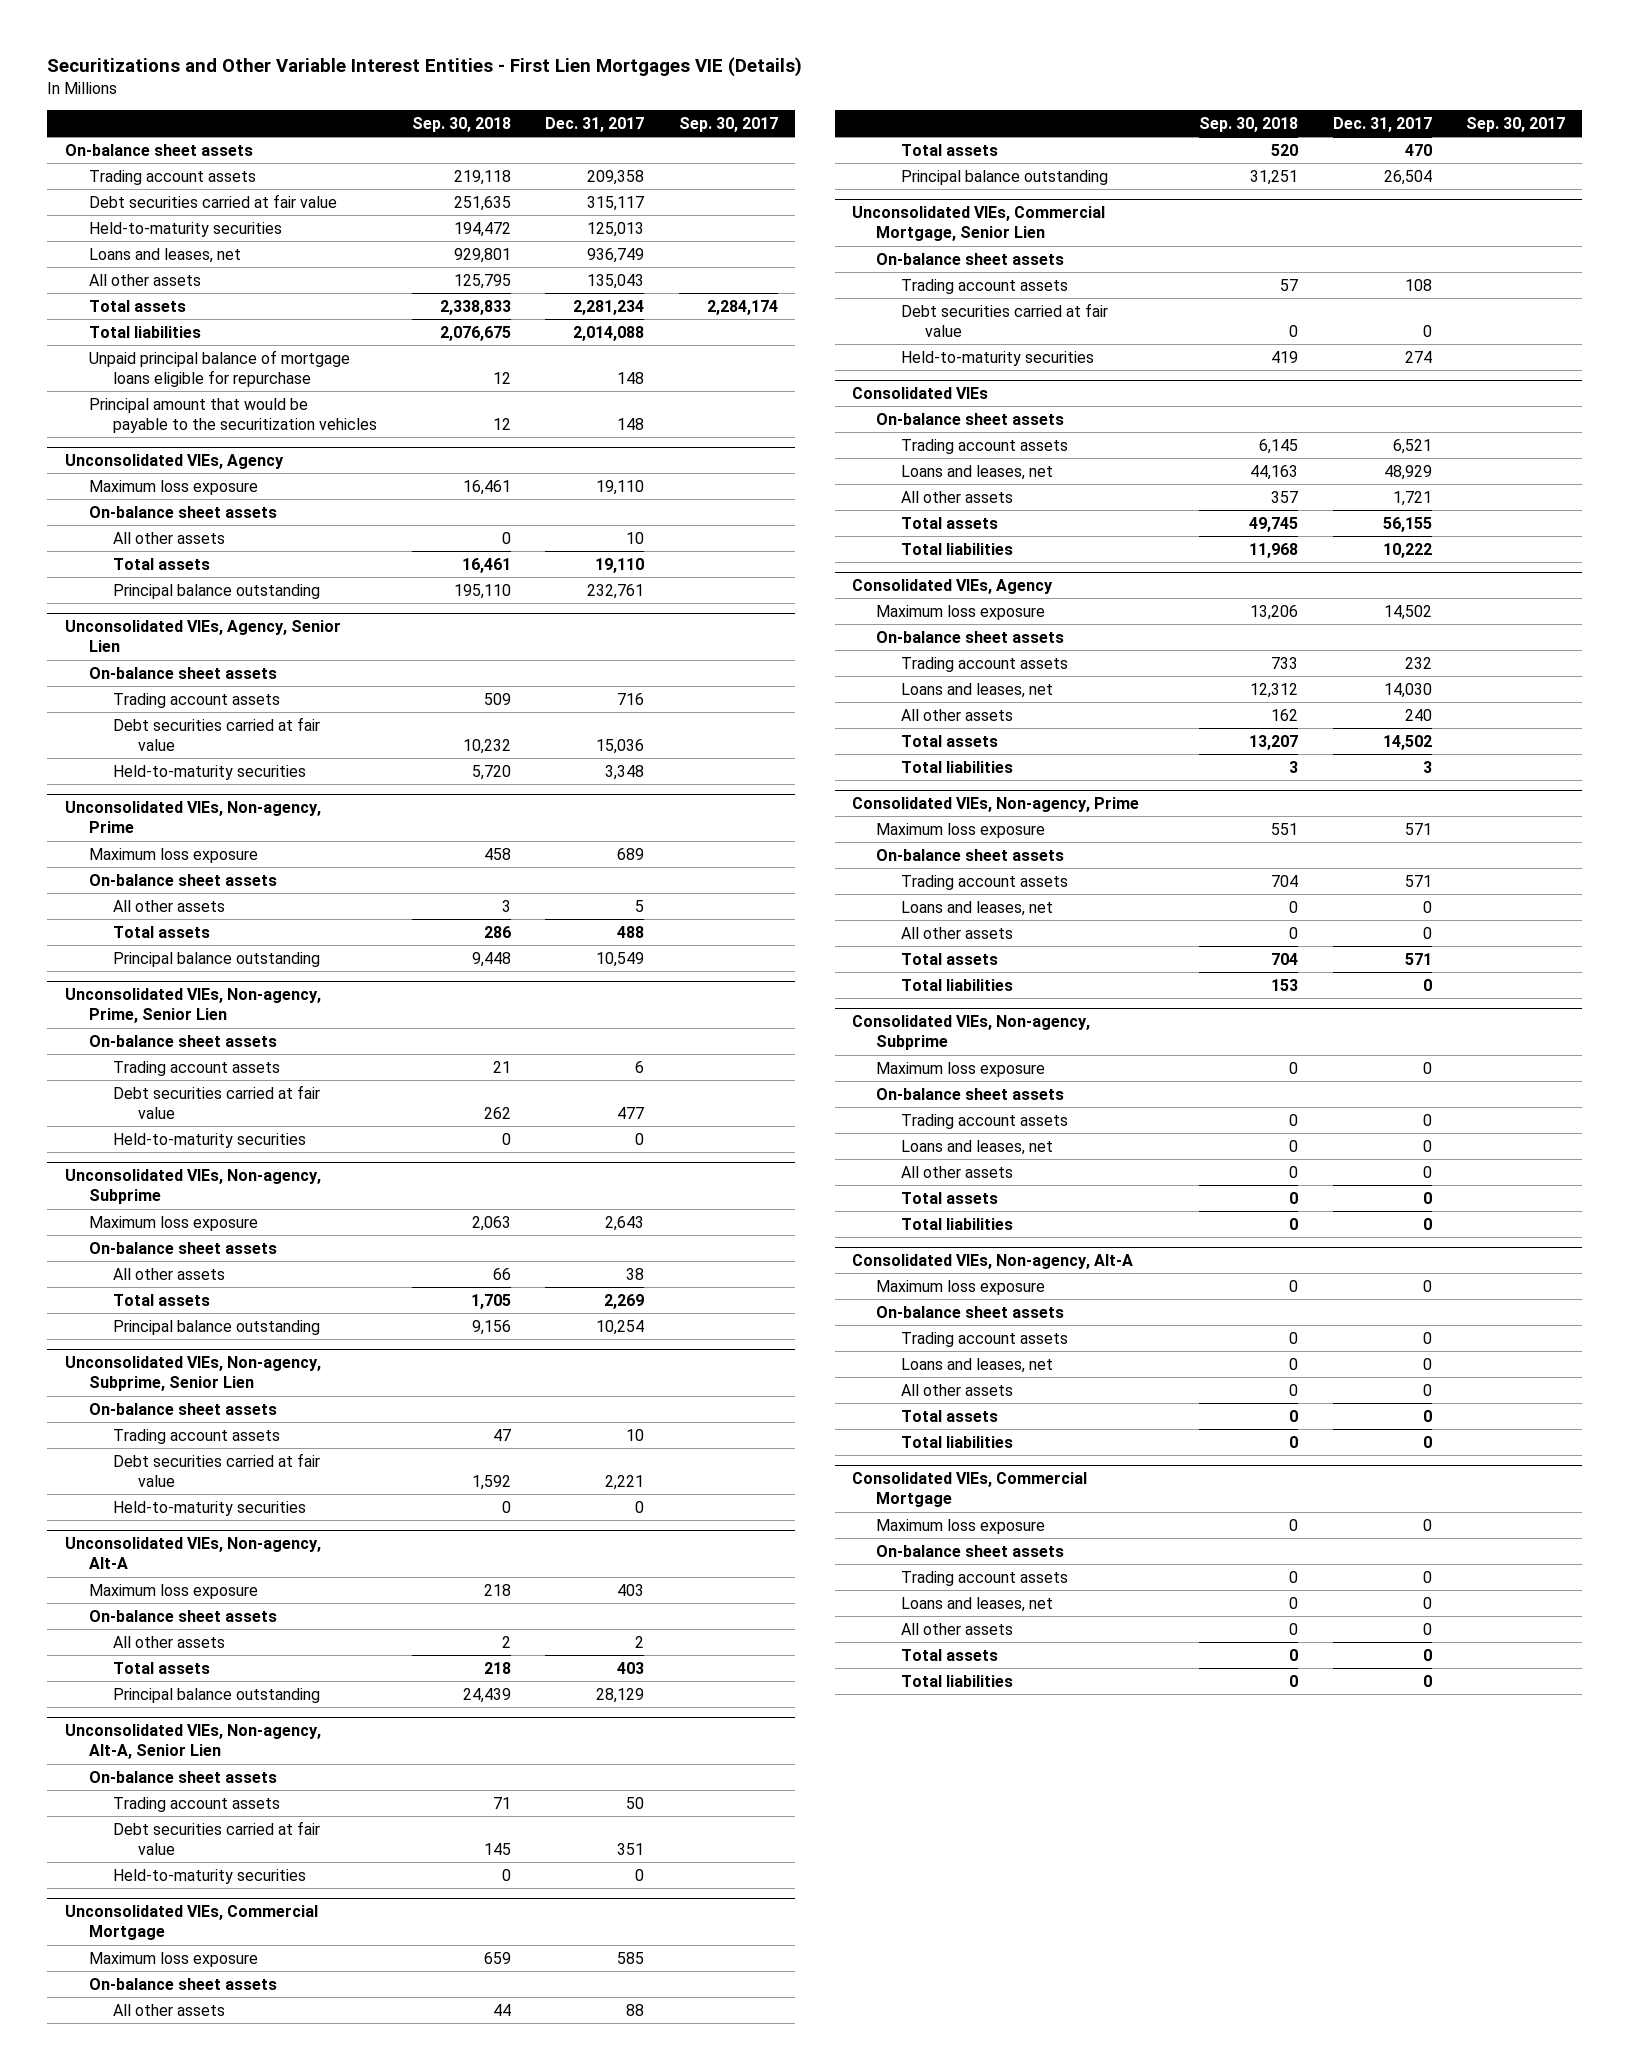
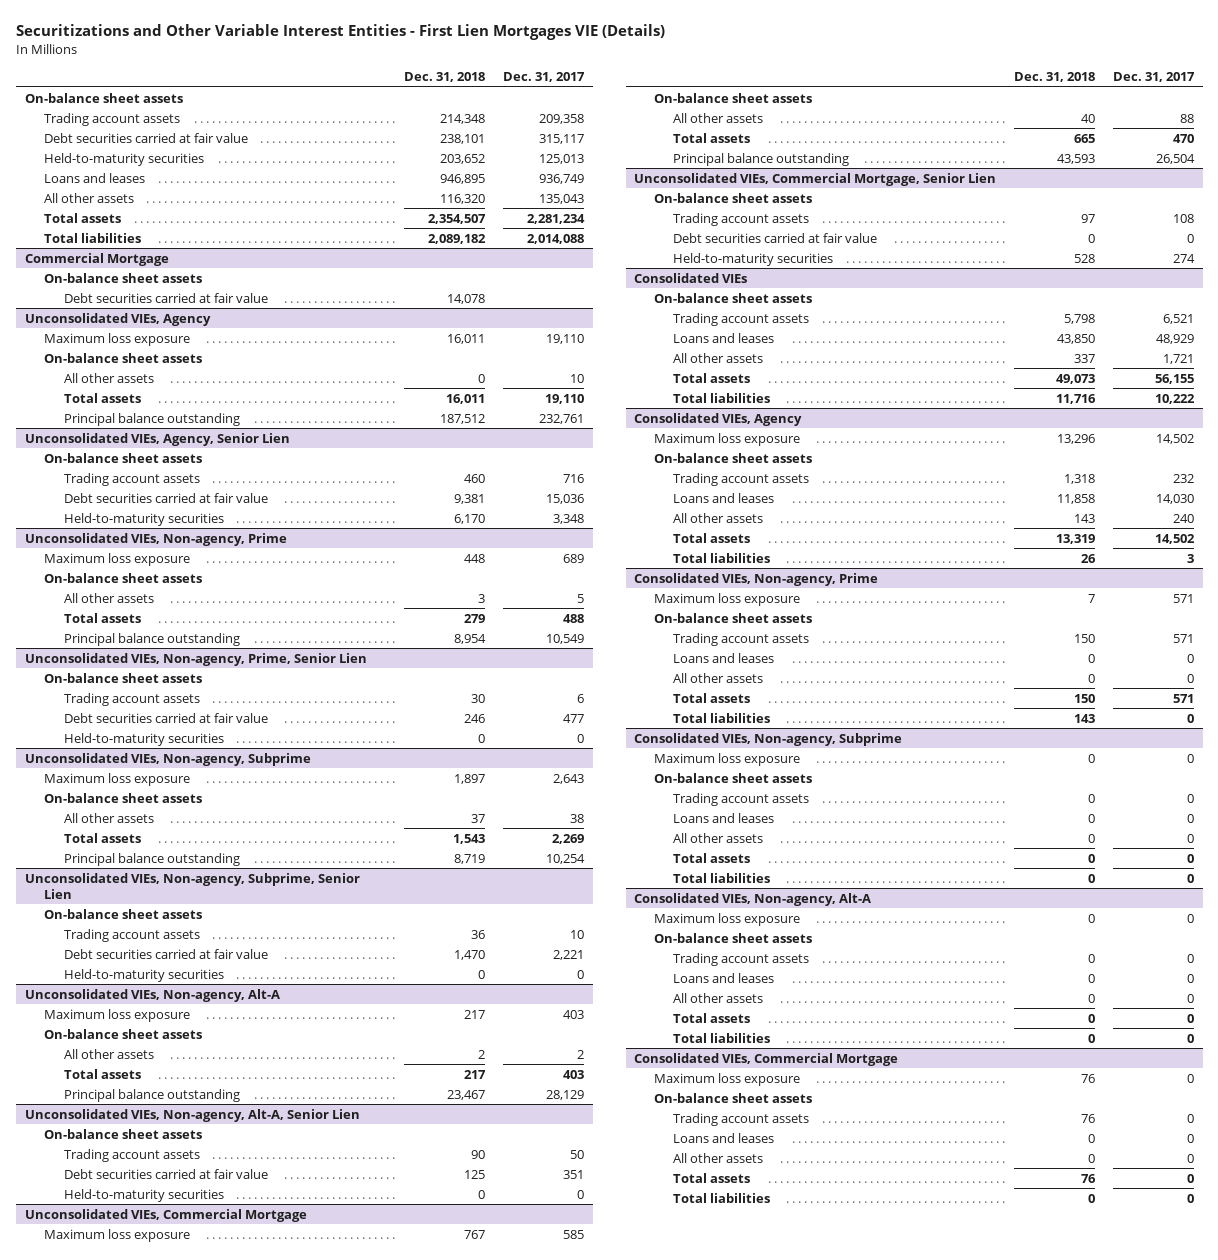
- | Sep. 30, 2018 | Dec. 31, 2017 | Sep. 30, 2017
+ | Dec. 31, 2018 | Dec. 31, 2017
- Loans and leases, net | 929,801 | 936,749 |
+ Loans and leases | 946,895 | 936,749
- Unpaid principal balance of mortgage loans eligible for repurchase | 12 | 148 |
- Principal amount that would be payable to the securitization vehicles | 12 | 148 |
+ Commercial Mortgage
+ On-balance sheet assets
+ Debt securities carried at fair value | 14,078 |
@ Consolidated VIEs
- Loans and leases, net | 44,163 | 48,929 |
+ Loans and leases | 43,850 | 48,929
@ Consolidated VIEs, Agency
- Loans and leases, net | 12,312 | 14,030 |
+ Loans and leases | 11,858 | 14,030
@ Consolidated VIEs, Non-agency, Prime
- Loans and leases, net | 0 | 0 |
+ Loans and leases | 0 | 0
@ Consolidated VIEs, Non-agency, Subprime
- Loans and leases, net | 0 | 0 |
+ Loans and leases | 0 | 0
@ Consolidated VIEs, Non-agency, Alt-A
- Loans and leases, net | 0 | 0 |
+ Loans and leases | 0 | 0
@ Consolidated VIEs, Commercial Mortgage
- Loans and leases, net | 0 | 0 |
+ Loans and leases | 0 | 0

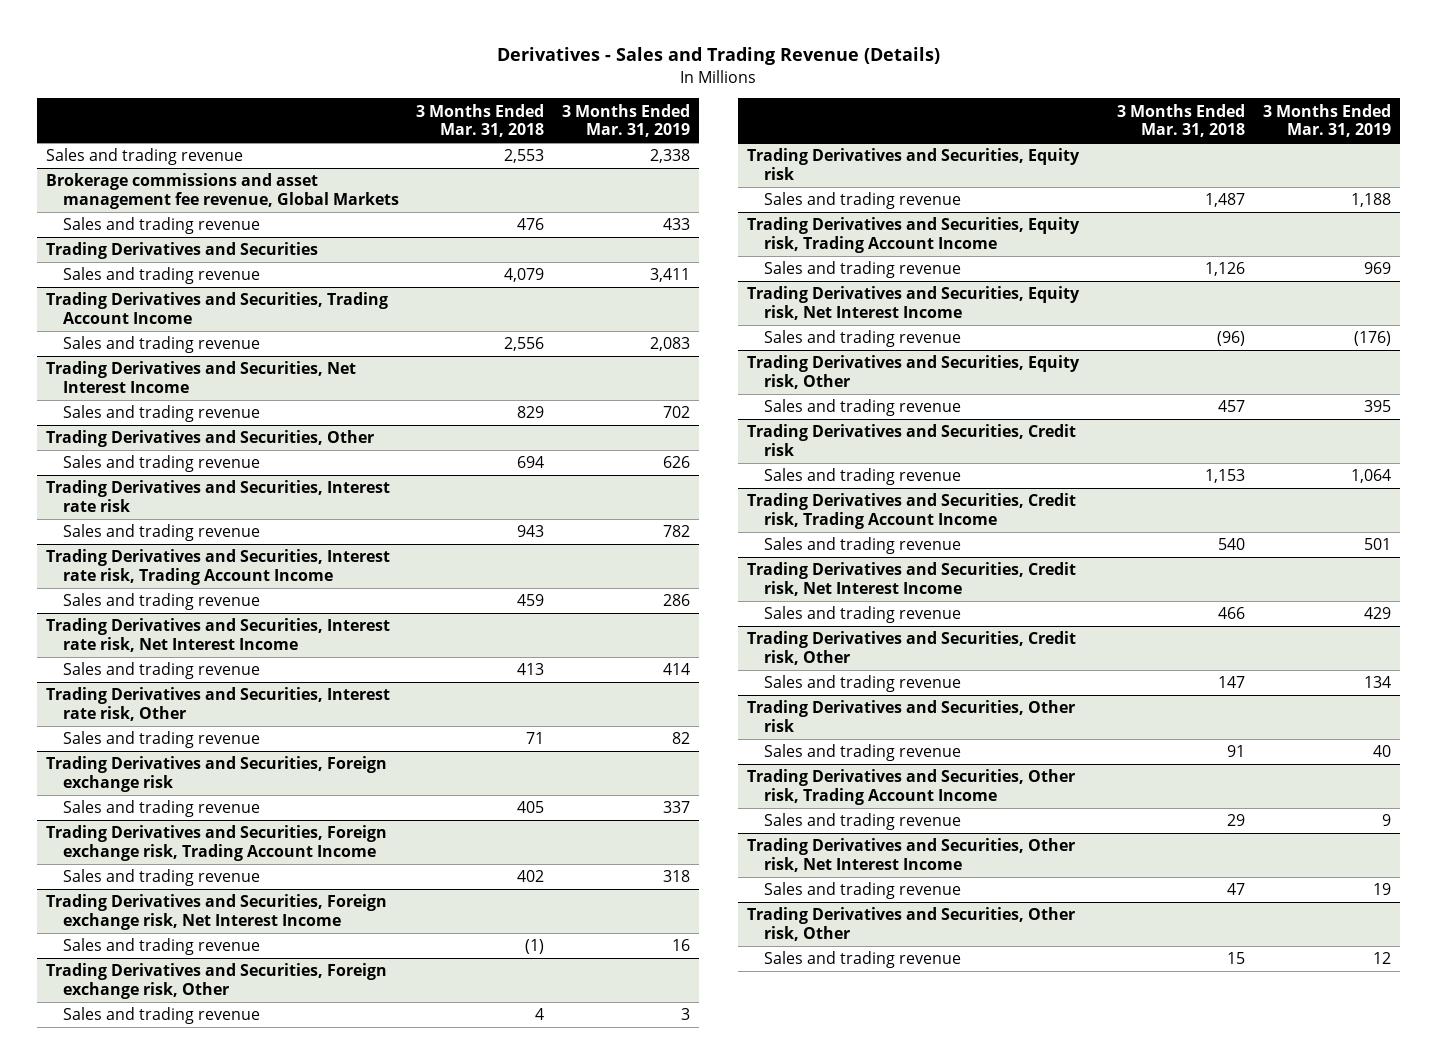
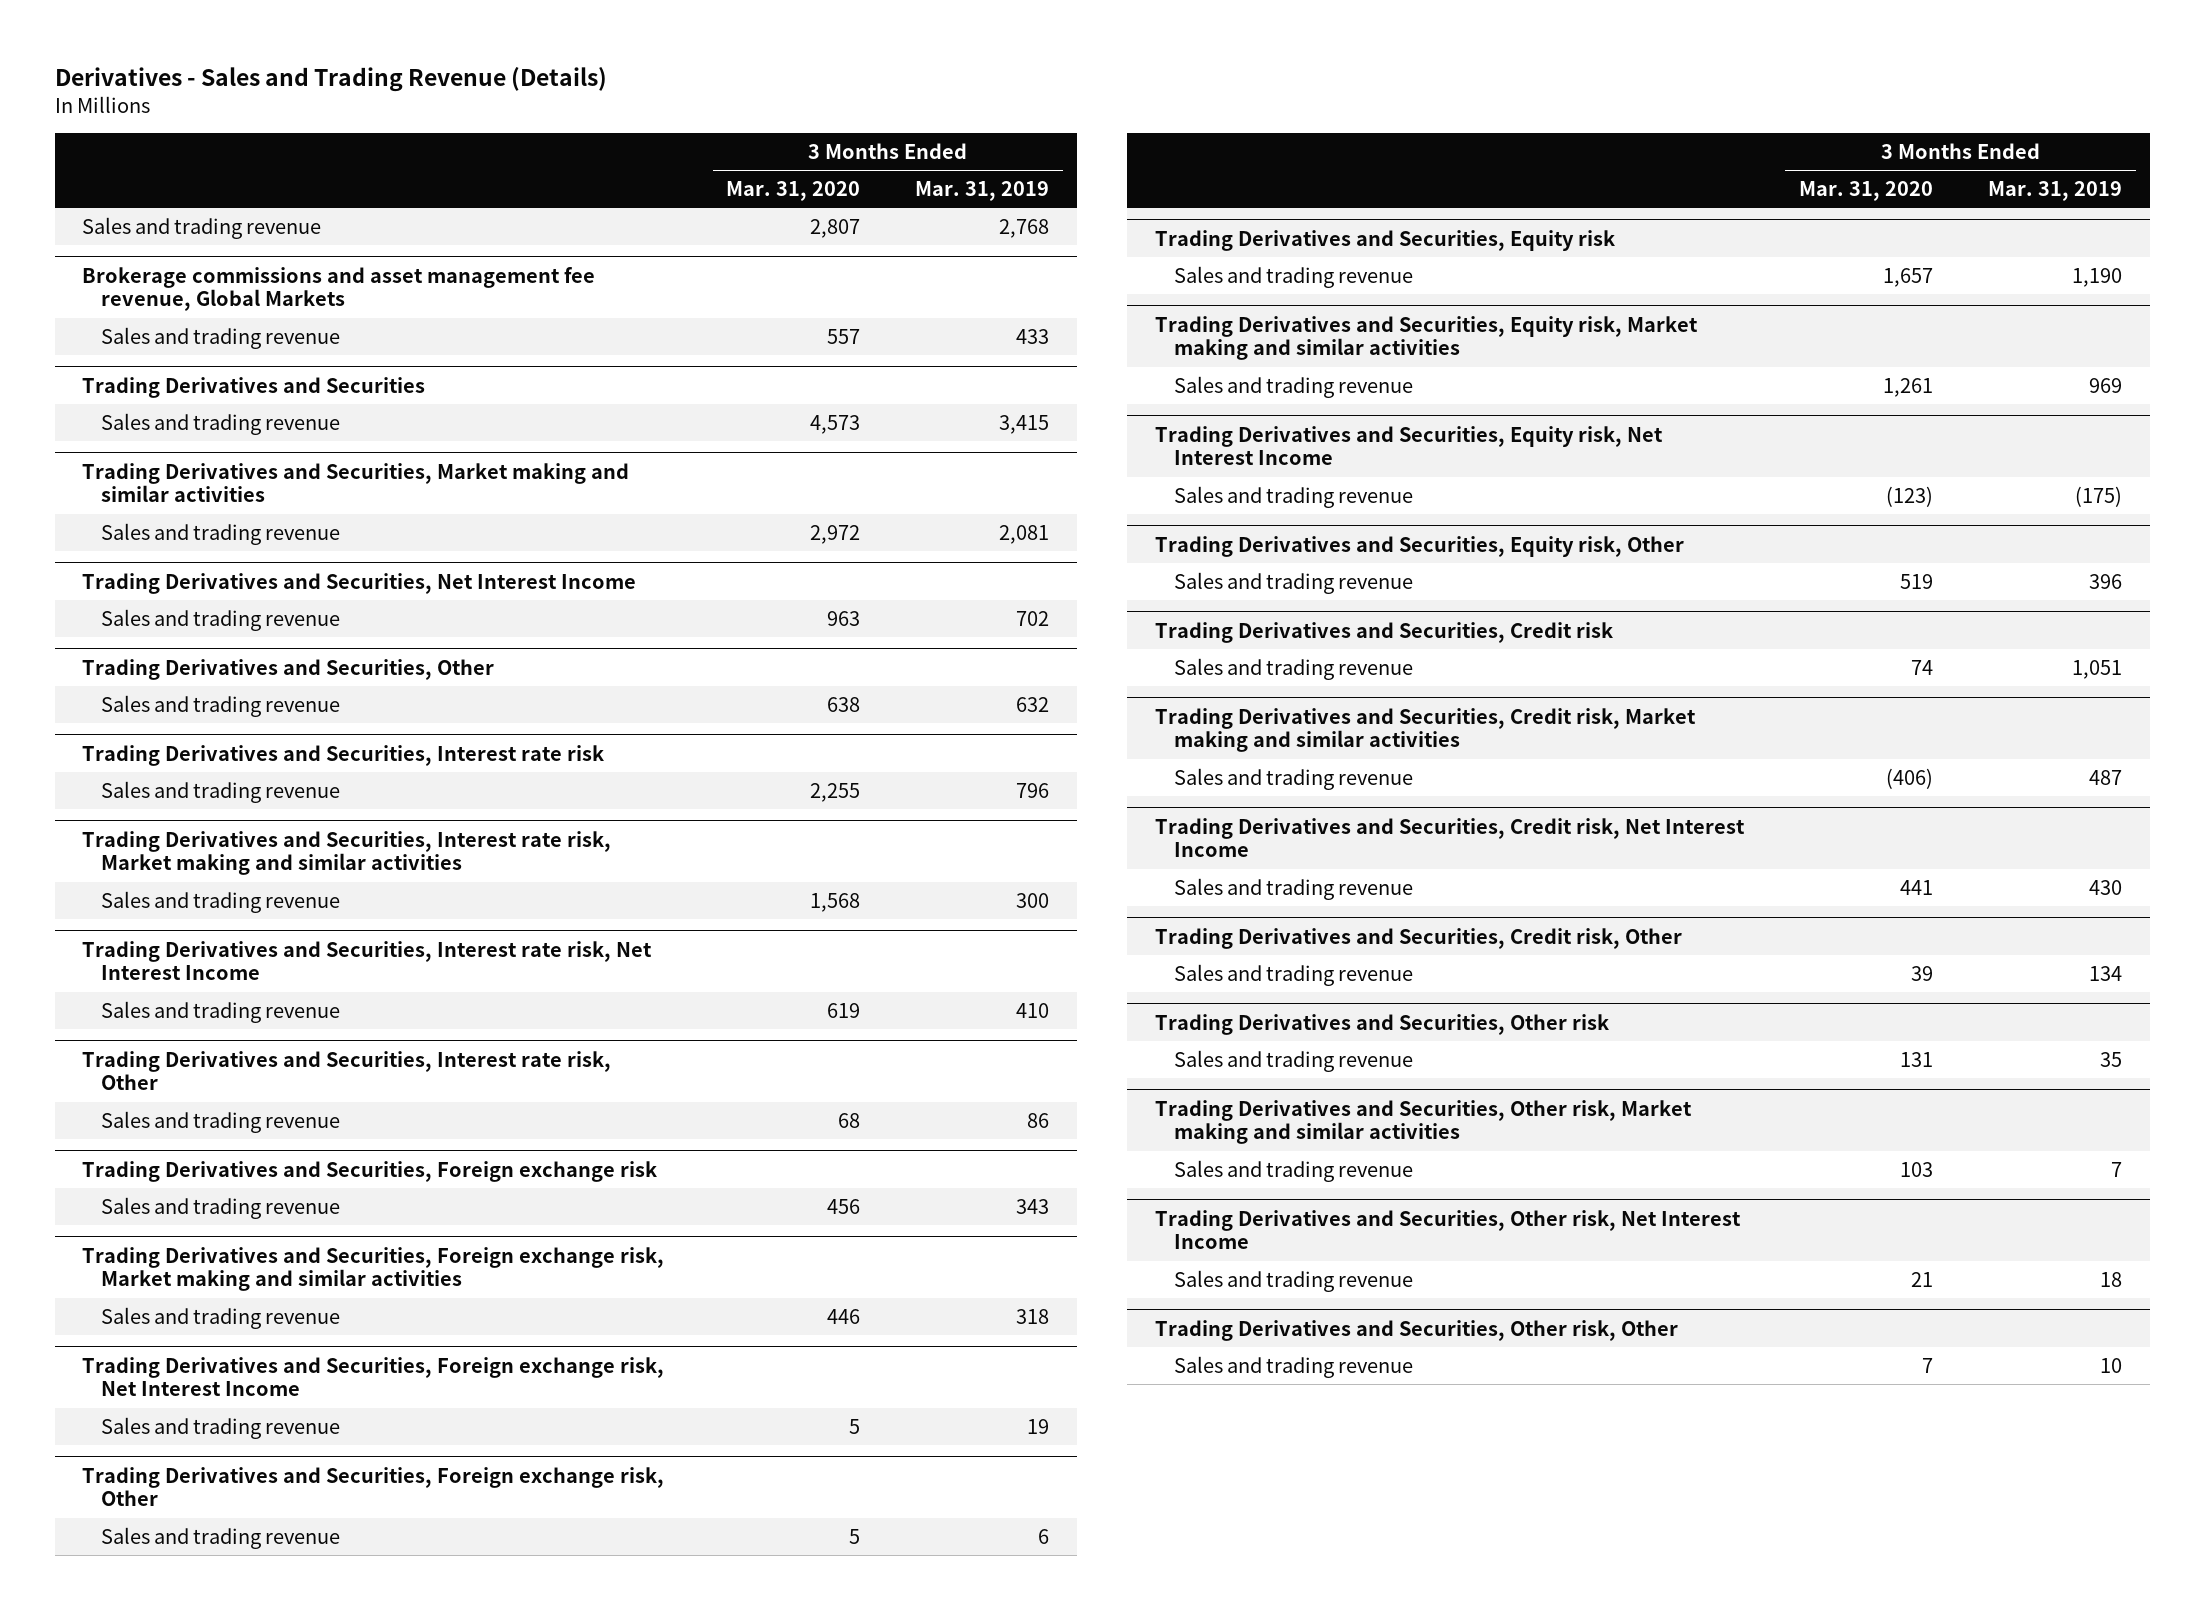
- | 3 Months Ended Mar. 31, 2018 | 3 Months Ended Mar. 31, 2019
+ | 3 Months Ended Mar. 31, 2020 | 3 Months Ended Mar. 31, 2019
- Sales and trading revenue | 2,553 | 2,338
+ Sales and trading revenue | 2,807 | 2,768
@ Trading Derivatives and Securities
- Sales and trading revenue | 4,079 | 3,411
- Trading Derivatives and Securities, Trading Account Income
- Sales and trading revenue | 2,556 | 2,083
@ Trading Derivatives and Securities
+ Sales and trading revenue | 4,573 | 3,415
+ Trading Derivatives and Securities, Market making and similar activities
+ Sales and trading revenue | 2,972 | 2,081
@ Trading Derivatives and Securities, Other
- Sales and trading revenue | 694 | 626
+ Sales and trading revenue | 638 | 632
@ Trading Derivatives and Securities, Interest rate risk
- Sales and trading revenue | 943 | 782
- Trading Derivatives and Securities, Interest rate risk, Trading Account Income
- Sales and trading revenue | 459 | 286
@ Trading Derivatives and Securities, Interest rate risk
+ Sales and trading revenue | 2,255 | 796
+ Trading Derivatives and Securities, Interest rate risk, Market making and similar activities
+ Sales and trading revenue | 1,568 | 300
@ Trading Derivatives and Securities, Interest rate risk, Net Interest Income
- Sales and trading revenue | 413 | 414
+ Sales and trading revenue | 619 | 410
@ Trading Derivatives and Securities, Interest rate risk, Other
- Sales and trading revenue | 71 | 82
+ Sales and trading revenue | 68 | 86
@ Trading Derivatives and Securities, Foreign exchange risk
- Sales and trading revenue | 405 | 337
- Trading Derivatives and Securities, Foreign exchange risk, Trading Account Income
@ Trading Derivatives and Securities, Foreign exchange risk
+ Sales and trading revenue | 456 | 343
+ Trading Derivatives and Securities, Foreign exchange risk, Market making and similar activities
@ Trading Derivatives and Securities, Foreign exchange risk, Net Interest Income
- Sales and trading revenue | (1) | 16
+ Sales and trading revenue | 5 | 19
@ Trading Derivatives and Securities, Foreign exchange risk, Other
- Sales and trading revenue | 4 | 3
+ Sales and trading revenue | 5 | 6
@ Trading Derivatives and Securities, Equity risk
- Sales and trading revenue | 1,487 | 1,188
- Trading Derivatives and Securities, Equity risk, Trading Account Income
@ Trading Derivatives and Securities, Equity risk
+ Sales and trading revenue | 1,657 | 1,190
+ Trading Derivatives and Securities, Equity risk, Market making and similar activities
@ Trading Derivatives and Securities, Equity risk, Net Interest Income
- Sales and trading revenue | (96) | (176)
+ Sales and trading revenue | (123) | (175)
@ Trading Derivatives and Securities, Equity risk, Other
- Sales and trading revenue | 457 | 395
+ Sales and trading revenue | 519 | 396
@ Trading Derivatives and Securities, Credit risk
- Sales and trading revenue | 1,153 | 1,064
- Trading Derivatives and Securities, Credit risk, Trading Account Income
- Sales and trading revenue | 540 | 501
@ Trading Derivatives and Securities, Credit risk
+ Sales and trading revenue | 74 | 1,051
+ Trading Derivatives and Securities, Credit risk, Market making and similar activities
+ Sales and trading revenue | (406) | 487
@ Trading Derivatives and Securities, Credit risk, Net Interest Income
- Sales and trading revenue | 466 | 429
+ Sales and trading revenue | 441 | 430
@ Trading Derivatives and Securities, Other risk
- Sales and trading revenue | 91 | 40
- Trading Derivatives and Securities, Other risk, Trading Account Income
- Sales and trading revenue | 29 | 9
@ Trading Derivatives and Securities, Other risk
+ Sales and trading revenue | 131 | 35
+ Trading Derivatives and Securities, Other risk, Market making and similar activities
+ Sales and trading revenue | 103 | 7
@ Trading Derivatives and Securities, Other risk, Net Interest Income
- Sales and trading revenue | 47 | 19
+ Sales and trading revenue | 21 | 18
@ Trading Derivatives and Securities, Other risk, Other
- Sales and trading revenue | 15 | 12
+ Sales and trading revenue | 7 | 10

